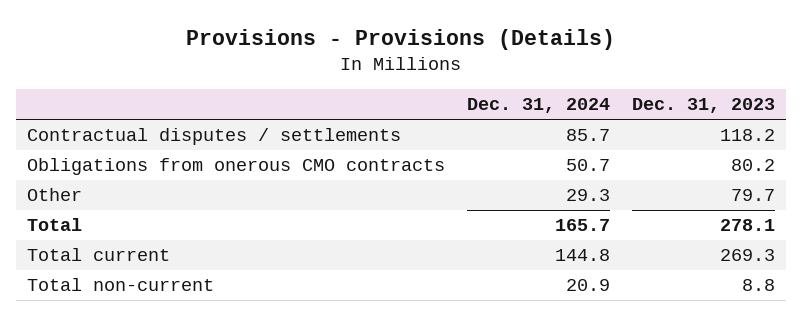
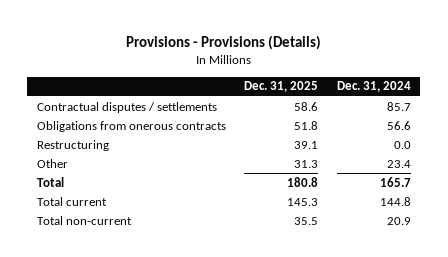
- | Dec. 31, 2024 | Dec. 31, 2023
+ | Dec. 31, 2025 | Dec. 31, 2024
- Obligations from onerous CMO contracts | 50.7 | 80.2
- Other | 29.3 | 79.7
+ Obligations from onerous contracts | 51.8 | 56.6
+ Restructuring | 39.1 | 0.0
+ Other | 31.3 | 23.4

